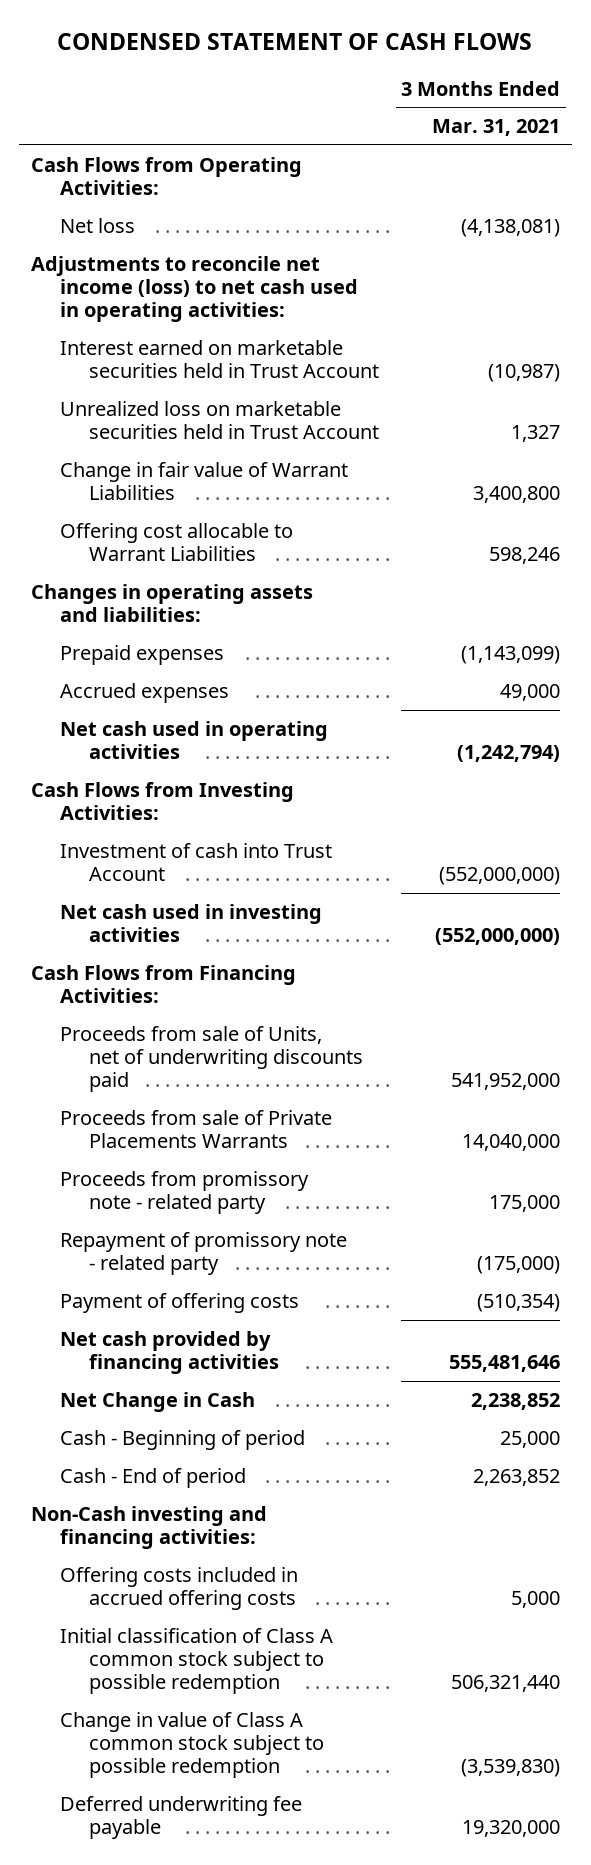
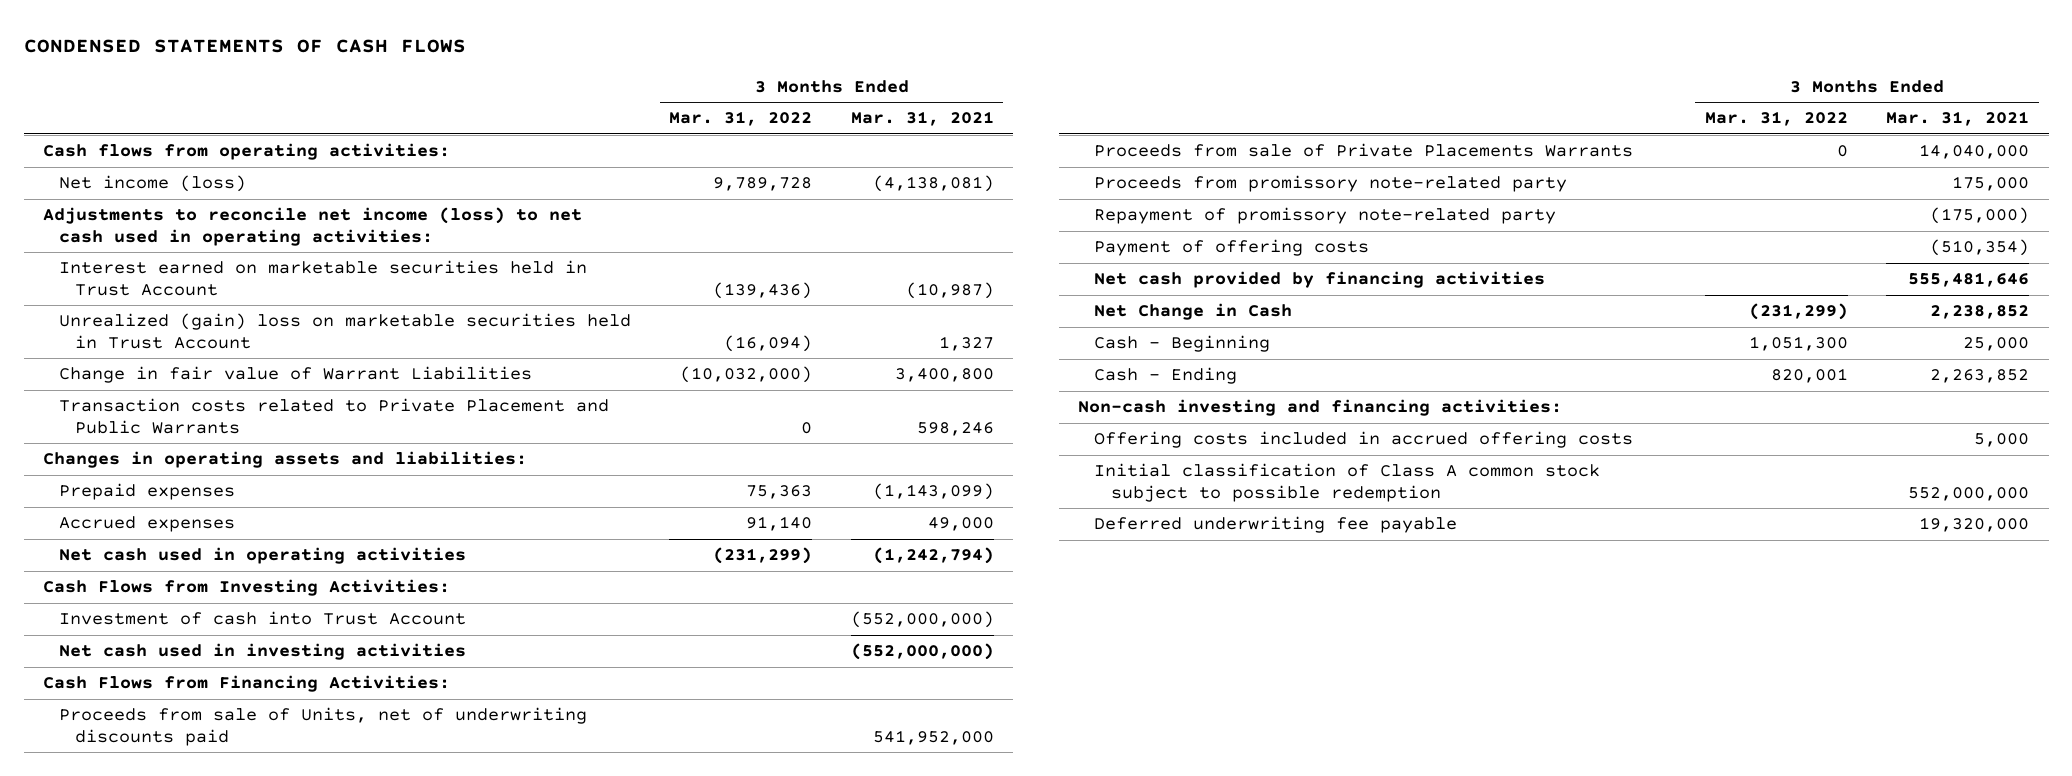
- CONDENSED STATEMENT OF CASH FLOWS
+ CONDENSED STATEMENTS OF CASH FLOWS
- | 3 Months Ended Mar. 31, 2021
+ | 3 Months Ended Mar. 31, 2022 | 3 Months Ended Mar. 31, 2021
- Cash Flows from Operating Activities:
- Net loss | (4,138,081)
+ Cash flows from operating activities:
+ Net income (loss) | 9,789,728 | (4,138,081)
- Unrealized loss on marketable securities held in Trust Account | 1,327
+ Unrealized (gain) loss on marketable securities held in Trust Account | (16,094) | 1,327
- Offering cost allocable to Warrant Liabilities | 598,246
+ Transaction costs related to Private Placement and Public Warrants | 0 | 598,246
- Proceeds from promissory note - related party | 175,000
- Repayment of promissory note - related party | (175,000)
+ Proceeds from promissory note-related party | | 175,000
+ Repayment of promissory note-related party | | (175,000)
- Cash - Beginning of period | 25,000
- Cash - End of period | 2,263,852
- Non-Cash investing and financing activities:
+ Cash - Beginning | 1,051,300 | 25,000
+ Cash - Ending | 820,001 | 2,263,852
+ Non-cash investing and financing activities:
- Initial classification of Class A common stock subject to possible redemption | 506,321,440
- Change in value of Class A common stock subject to possible redemption | (3,539,830)
+ Initial classification of Class A common stock subject to possible redemption | | 552,000,000

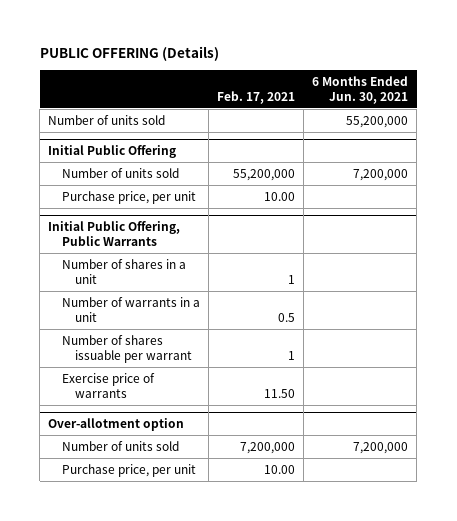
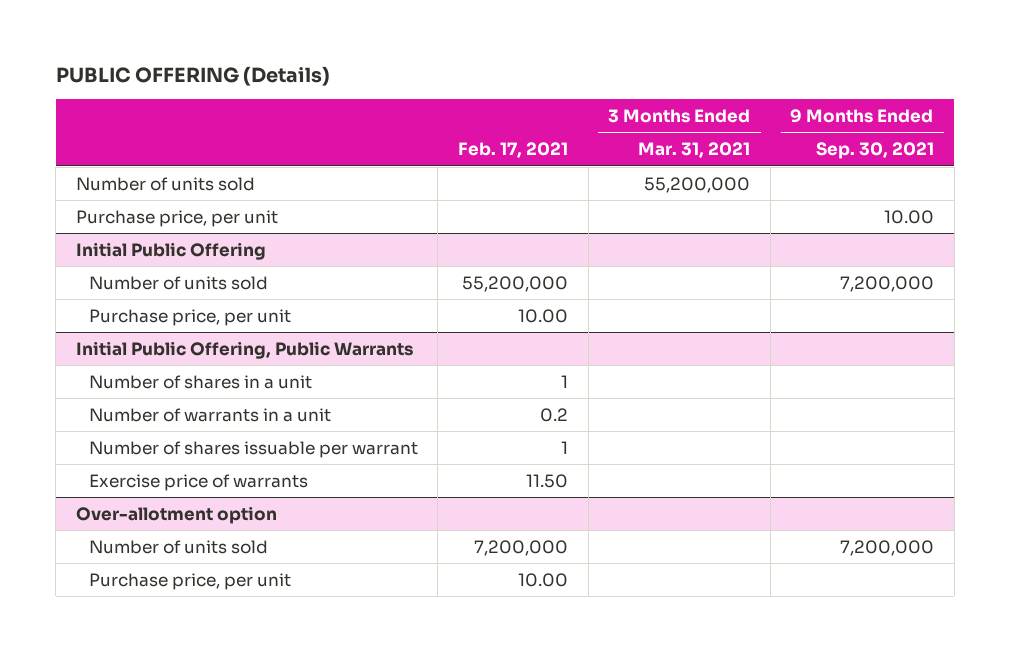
- | Feb. 17, 2021 | 6 Months Ended Jun. 30, 2021
+ | Feb. 17, 2021 | 3 Months Ended Mar. 31, 2021 | 9 Months Ended Sep. 30, 2021
+ Purchase price, per unit | | | 10.00
@ Initial Public Offering, Public Warrants
- Number of warrants in a unit | 0.5 |
+ Number of warrants in a unit | 0.2 | |

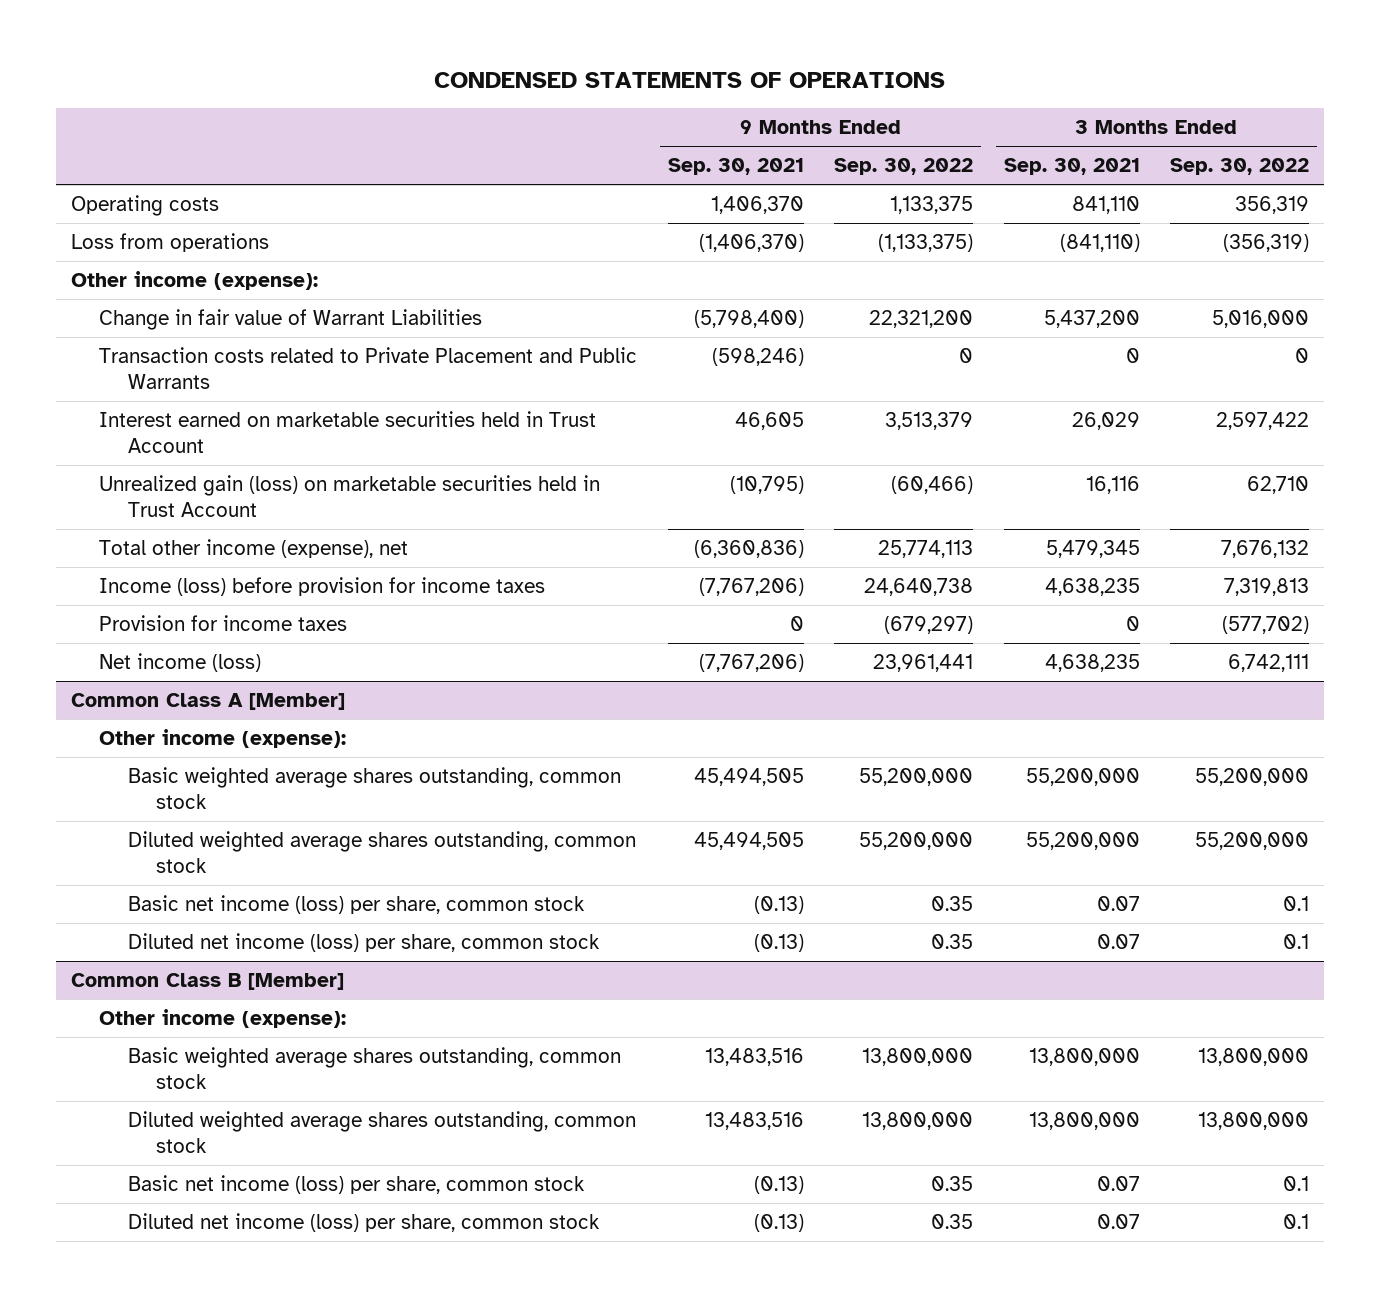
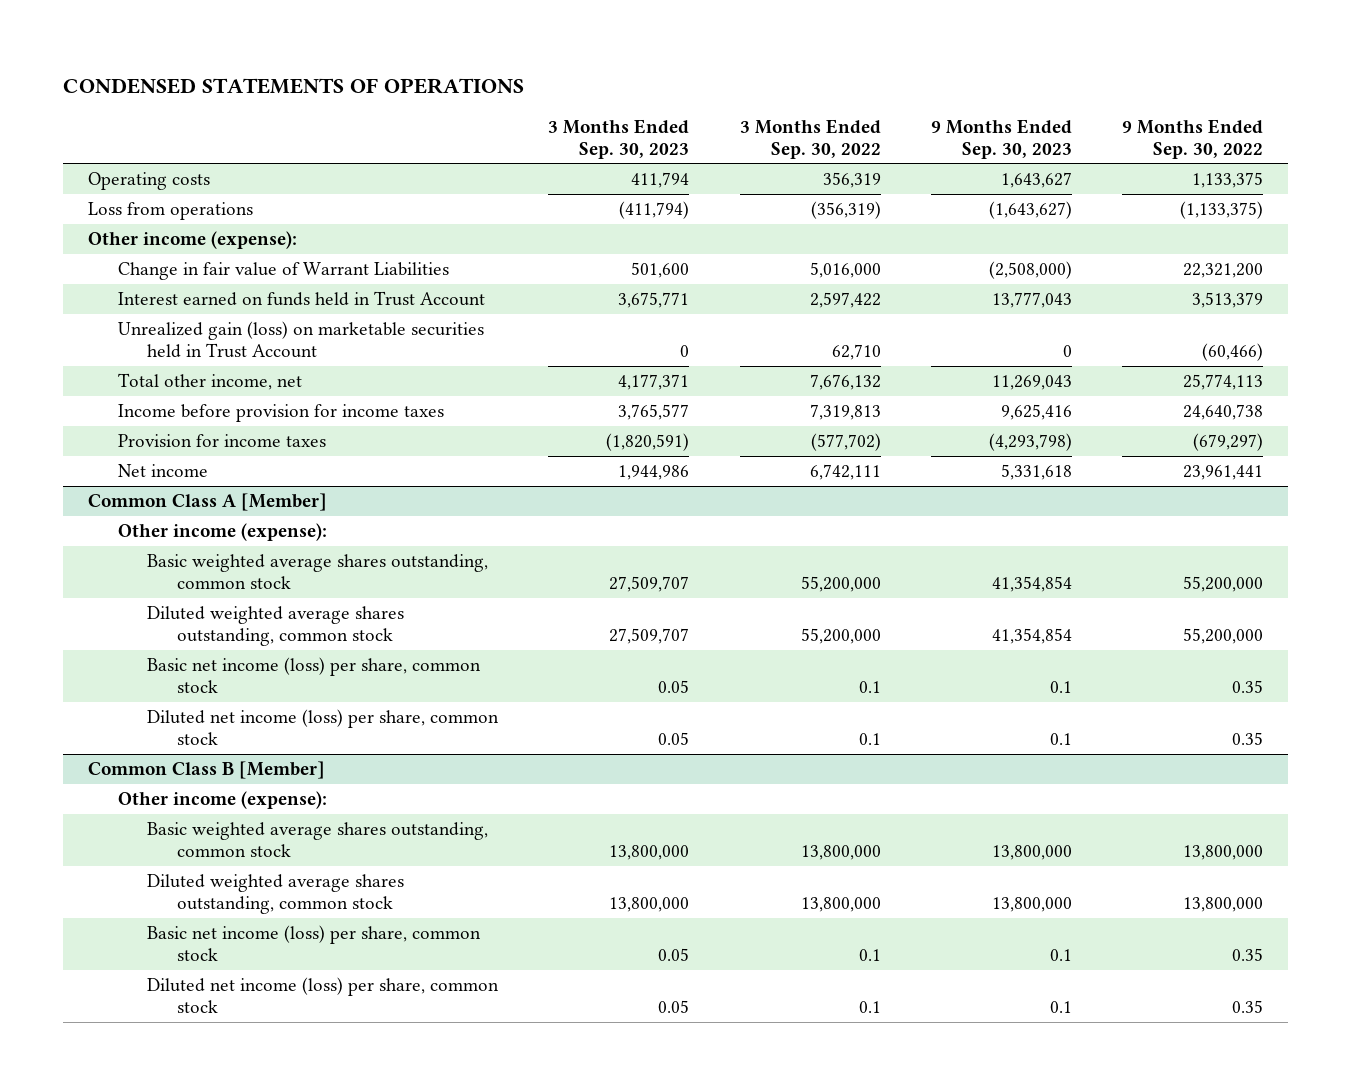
- | 9 Months Ended Sep. 30, 2021 | 9 Months Ended Sep. 30, 2022 | 3 Months Ended Sep. 30, 2021 | 3 Months Ended Sep. 30, 2022
+ | 3 Months Ended Sep. 30, 2023 | 3 Months Ended Sep. 30, 2022 | 9 Months Ended Sep. 30, 2023 | 9 Months Ended Sep. 30, 2022
- Transaction costs related to Private Placement and Public Warrants | (598,246) | 0 | 0 | 0
- Interest earned on marketable securities held in Trust Account | 46,605 | 3,513,379 | 26,029 | 2,597,422
+ Interest earned on funds held in Trust Account | 3,675,771 | 2,597,422 | 13,777,043 | 3,513,379
- Total other income (expense), net | (6,360,836) | 25,774,113 | 5,479,345 | 7,676,132
- Income (loss) before provision for income taxes | (7,767,206) | 24,640,738 | 4,638,235 | 7,319,813
+ Total other income, net | 4,177,371 | 7,676,132 | 11,269,043 | 25,774,113
+ Income before provision for income taxes | 3,765,577 | 7,319,813 | 9,625,416 | 24,640,738
- Net income (loss) | (7,767,206) | 23,961,441 | 4,638,235 | 6,742,111
+ Net income | 1,944,986 | 6,742,111 | 5,331,618 | 23,961,441

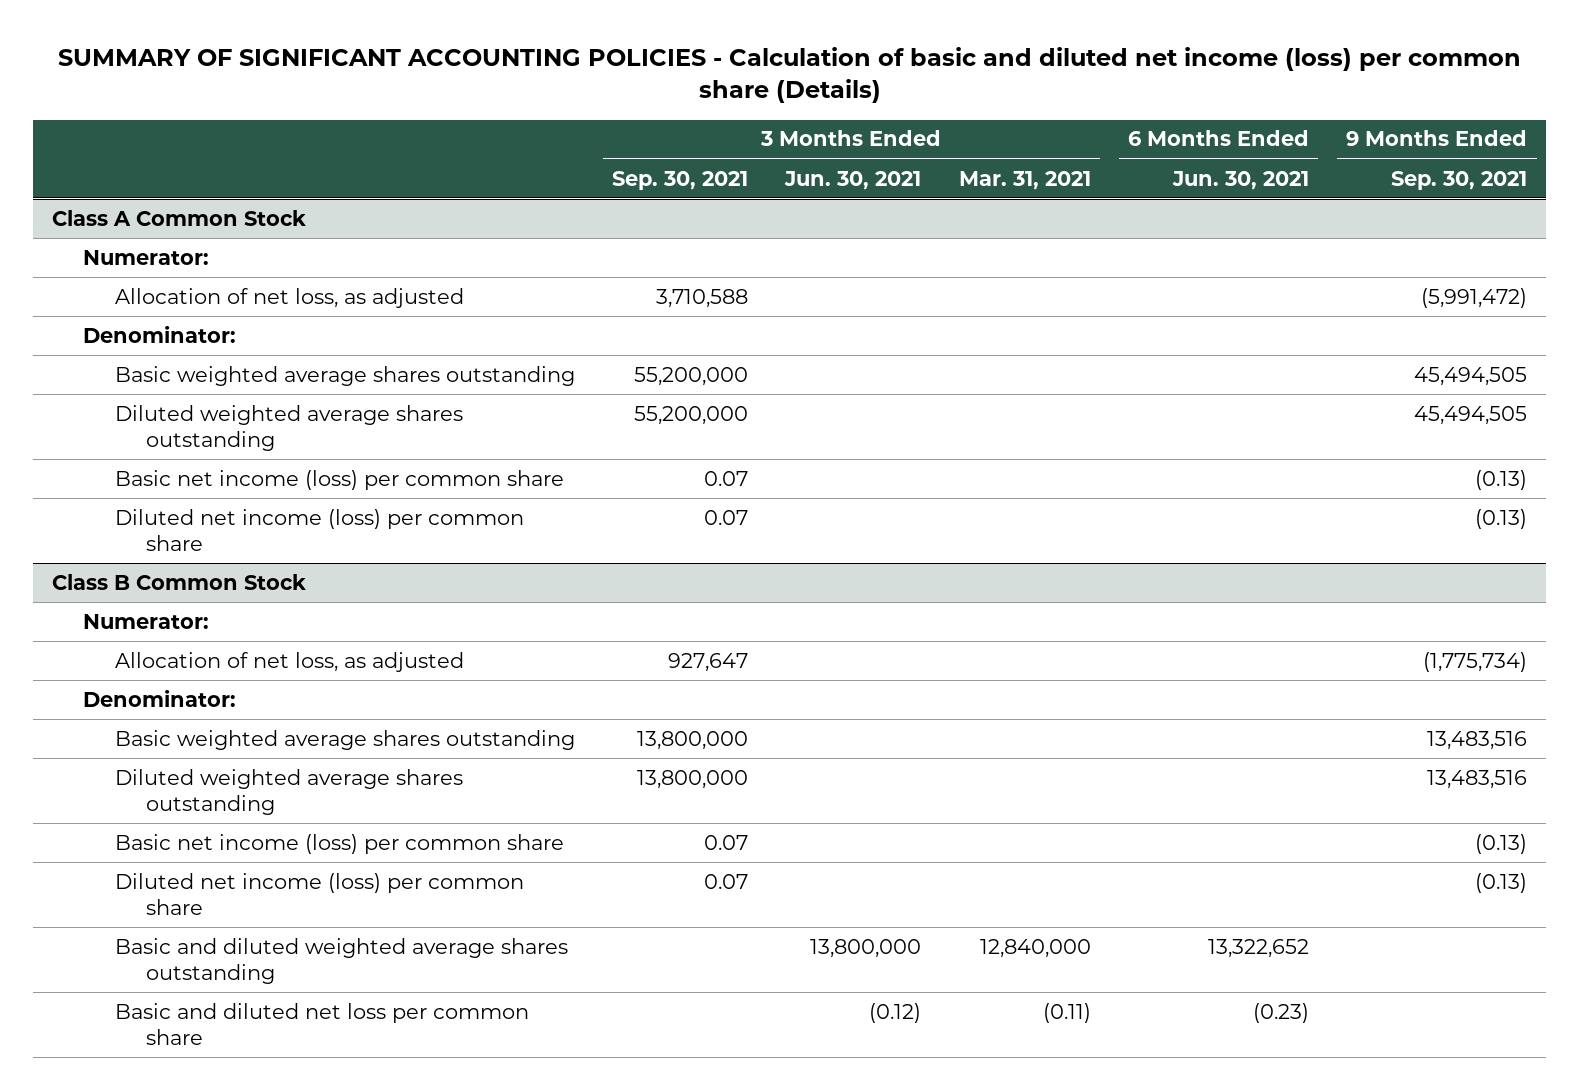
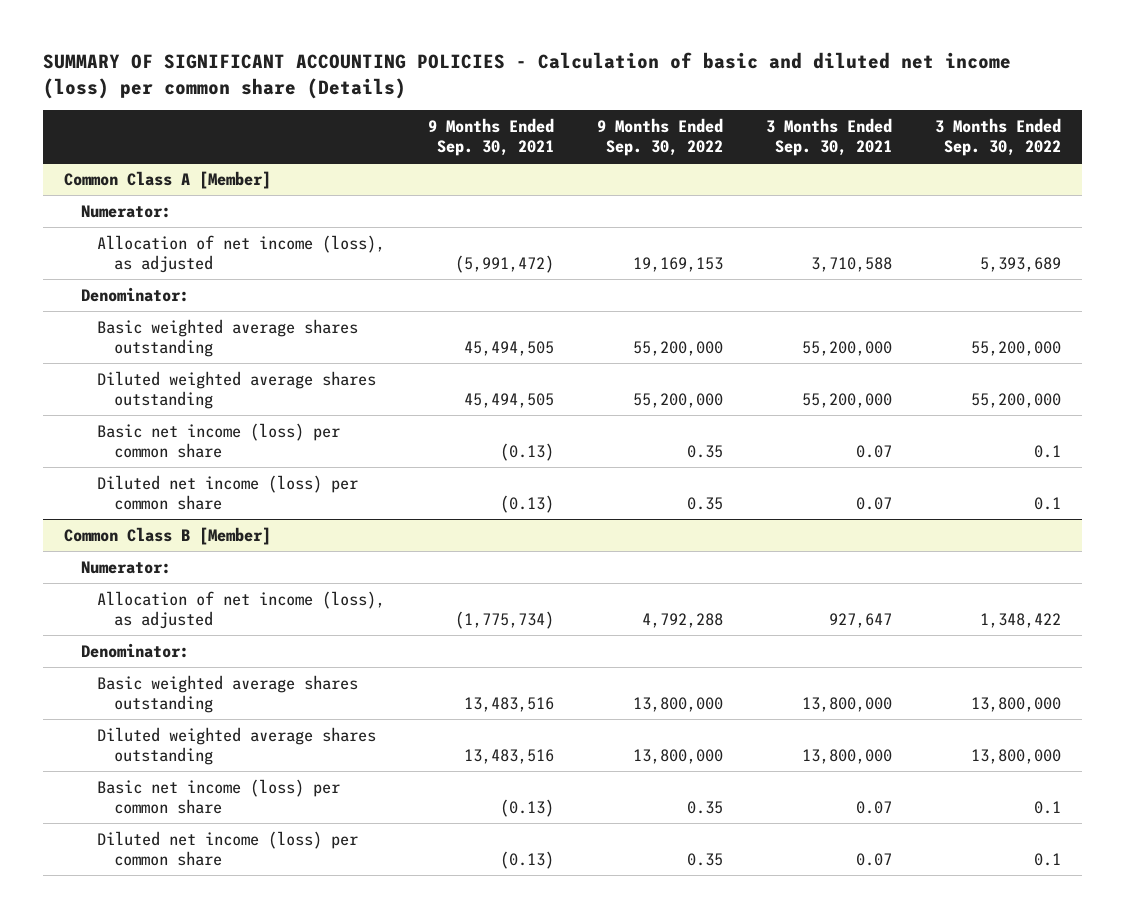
- | 3 Months Ended Sep. 30, 2021 | 3 Months Ended Jun. 30, 2021 | 3 Months Ended Mar. 31, 2021 | 6 Months Ended Jun. 30, 2021 | 9 Months Ended Sep. 30, 2021
+ | 9 Months Ended Sep. 30, 2021 | 9 Months Ended Sep. 30, 2022 | 3 Months Ended Sep. 30, 2021 | 3 Months Ended Sep. 30, 2022
- Class A Common Stock
+ Common Class A [Member]
- Allocation of net loss, as adjusted | 3,710,588 | | | | (5,991,472)
+ Allocation of net income (loss), as adjusted | (5,991,472) | 19,169,153 | 3,710,588 | 5,393,689
- Class B Common Stock
+ Common Class B [Member]
- Allocation of net loss, as adjusted | 927,647 | | | | (1,775,734)
+ Allocation of net income (loss), as adjusted | (1,775,734) | 4,792,288 | 927,647 | 1,348,422
- Basic and diluted weighted average shares outstanding | | 13,800,000 | 12,840,000 | 13,322,652 |
- Basic and diluted net loss per common share | | (0.12) | (0.11) | (0.23) |

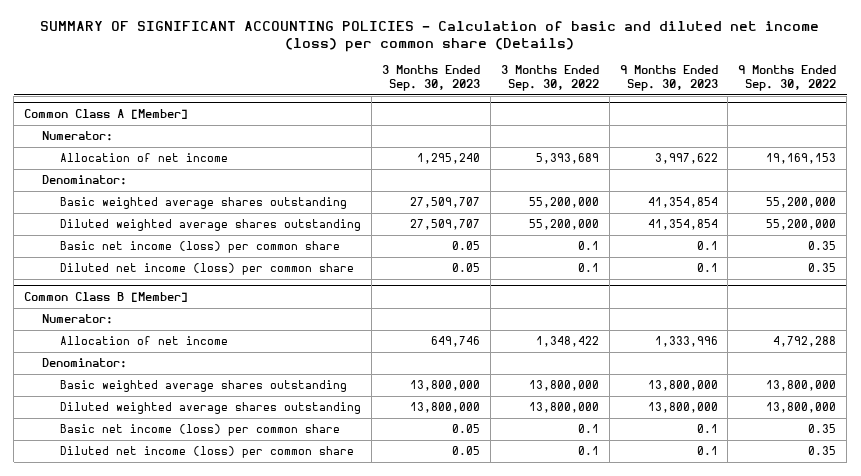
- | 9 Months Ended Sep. 30, 2021 | 9 Months Ended Sep. 30, 2022 | 3 Months Ended Sep. 30, 2021 | 3 Months Ended Sep. 30, 2022
+ | 3 Months Ended Sep. 30, 2023 | 3 Months Ended Sep. 30, 2022 | 9 Months Ended Sep. 30, 2023 | 9 Months Ended Sep. 30, 2022
@ Common Class A [Member]
- Allocation of net income (loss), as adjusted | (5,991,472) | 19,169,153 | 3,710,588 | 5,393,689
+ Allocation of net income | 1,295,240 | 5,393,689 | 3,997,622 | 19,169,153
@ Common Class B [Member]
- Allocation of net income (loss), as adjusted | (1,775,734) | 4,792,288 | 927,647 | 1,348,422
+ Allocation of net income | 649,746 | 1,348,422 | 1,333,996 | 4,792,288

